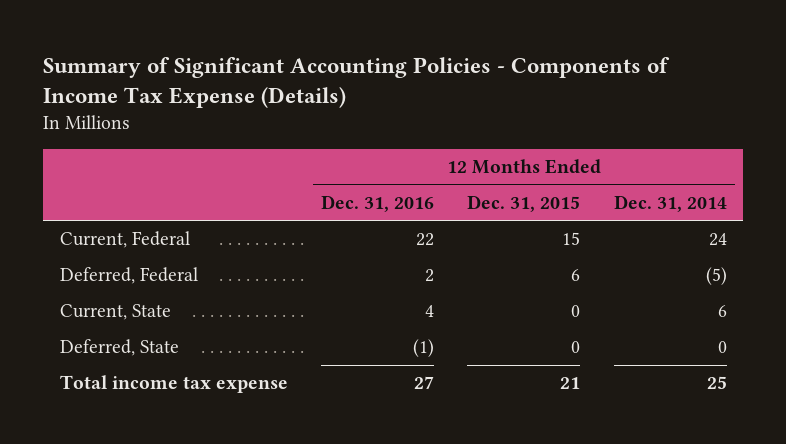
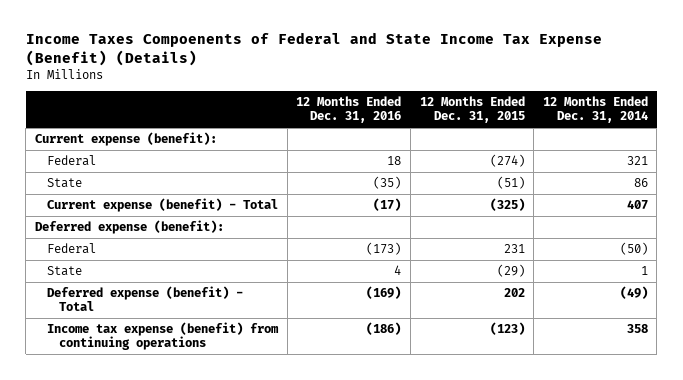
- Summary of Significant Accounting Policies - Components of Income Tax Expense (Details)
+ Income Taxes Compoenents of Federal and State Income Tax Expense (Benefit) (Details)
- Current, Federal | 22 | 15 | 24
- Deferred, Federal | 2 | 6 | (5)
- Current, State | 4 | 0 | 6
- Deferred, State | (1) | 0 | 0
- Total income tax expense | 27 | 21 | 25
+ Current expense (benefit):
+ Federal | 18 | (274) | 321
+ State | (35) | (51) | 86
+ Current expense (benefit) - Total | (17) | (325) | 407
+ Deferred expense (benefit):
+ Federal | (173) | 231 | (50)
+ State | 4 | (29) | 1
+ Deferred expense (benefit) - Total | (169) | 202 | (49)
+ Income tax expense (benefit) from continuing operations | (186) | (123) | 358

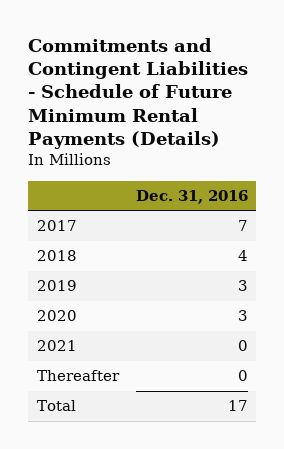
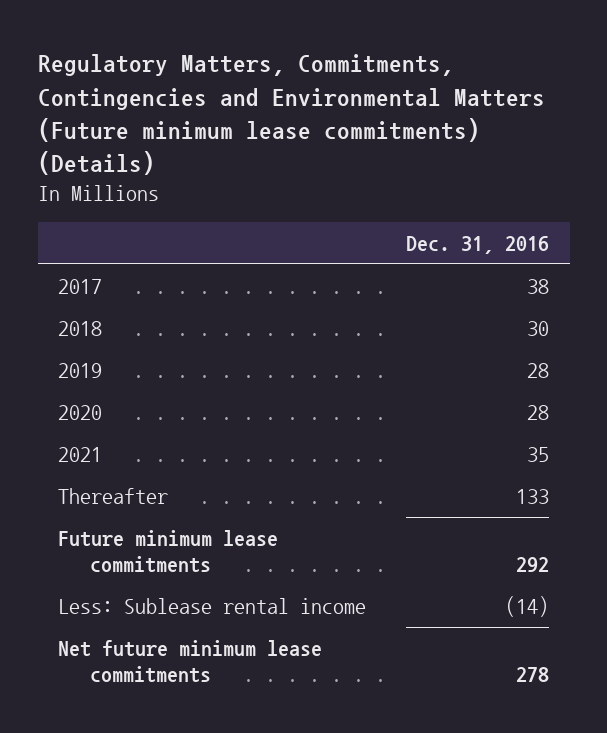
- Commitments and Contingent Liabilities - Schedule of Future Minimum Rental Payments (Details)
+ Regulatory Matters, Commitments, Contingencies and Environmental Matters (Future minimum lease commitments) (Details)
- 2017 | 7
- 2018 | 4
- 2019 | 3
- 2020 | 3
- 2021 | 0
- Thereafter | 0
- Total | 17
+ 2017 | 38
+ 2018 | 30
+ 2019 | 28
+ 2020 | 28
+ 2021 | 35
+ Thereafter | 133
+ Future minimum lease commitments | 292
+ Less: Sublease rental income | (14)
+ Net future minimum lease commitments | 278

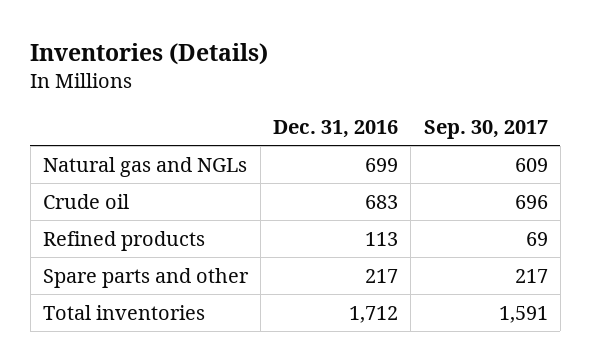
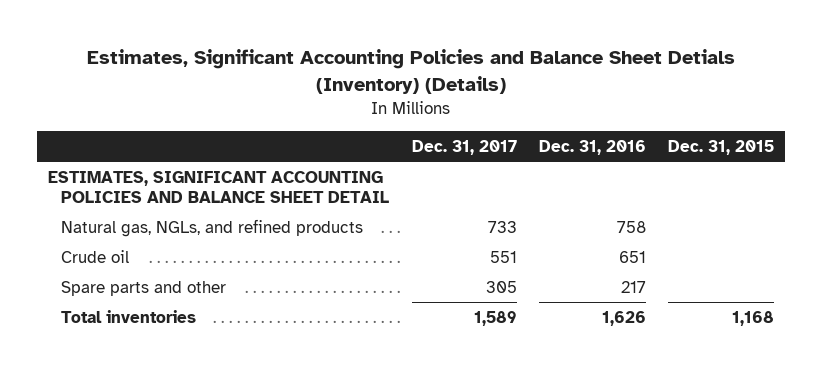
- Inventories (Details)
+ Estimates, Significant Accounting Policies and Balance Sheet Detials (Inventory) (Details)
- | Dec. 31, 2016 | Sep. 30, 2017
+ | Dec. 31, 2017 | Dec. 31, 2016 | Dec. 31, 2015
- Natural gas and NGLs | 699 | 609
- Crude oil | 683 | 696
- Refined products | 113 | 69
+ ESTIMATES, SIGNIFICANT ACCOUNTING POLICIES AND BALANCE SHEET DETAIL
+ Natural gas, NGLs, and refined products | 733 | 758 |
+ Crude oil | 551 | 651 |
- Total inventories | 1,712 | 1,591
+ Total inventories | 1,589 | 1,626 | 1,168

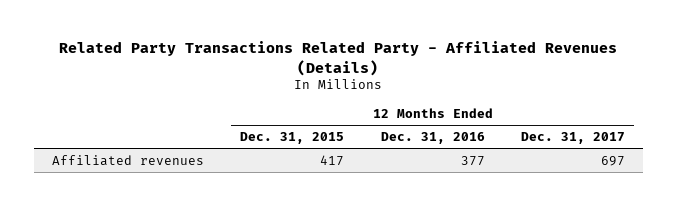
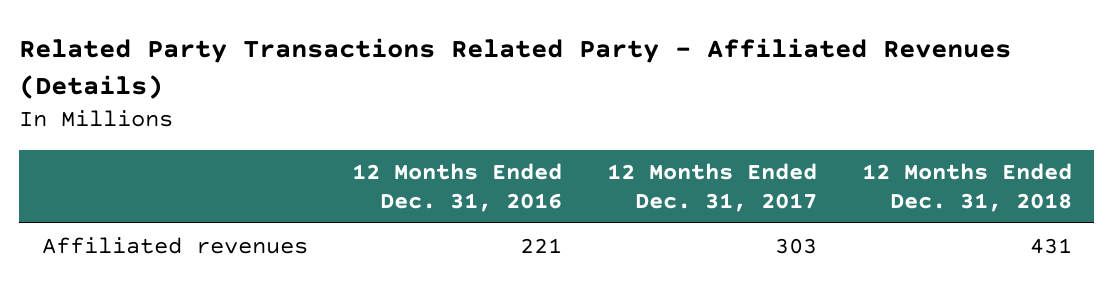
- | 12 Months Ended Dec. 31, 2015 | 12 Months Ended Dec. 31, 2016 | 12 Months Ended Dec. 31, 2017
+ | 12 Months Ended Dec. 31, 2016 | 12 Months Ended Dec. 31, 2017 | 12 Months Ended Dec. 31, 2018
- Affiliated revenues | 417 | 377 | 697
+ Affiliated revenues | 221 | 303 | 431

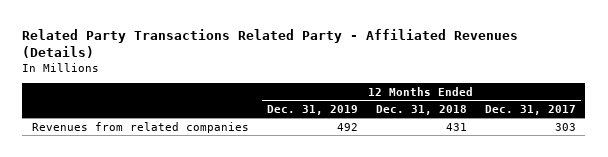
- | 12 Months Ended Dec. 31, 2016 | 12 Months Ended Dec. 31, 2017 | 12 Months Ended Dec. 31, 2018
+ | 12 Months Ended Dec. 31, 2019 | 12 Months Ended Dec. 31, 2018 | 12 Months Ended Dec. 31, 2017
- Affiliated revenues | 221 | 303 | 431
+ Revenues from related companies | 492 | 431 | 303

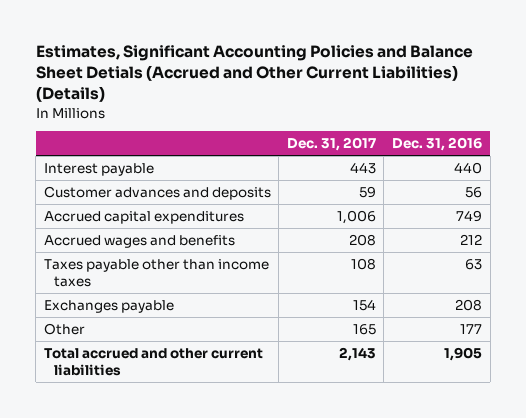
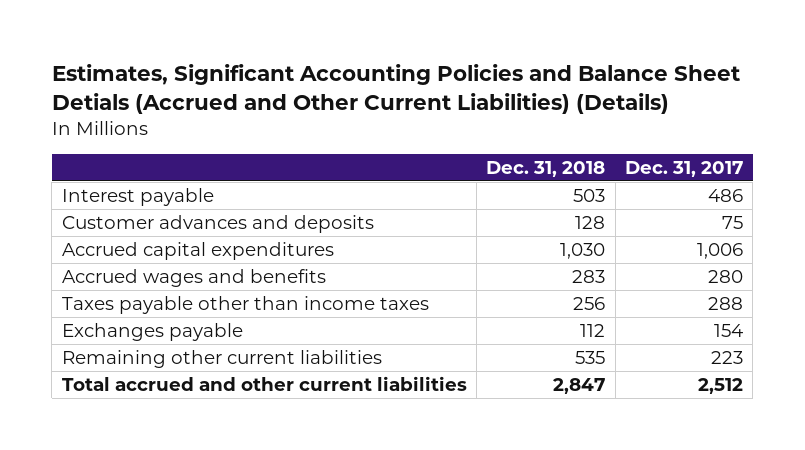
- | Dec. 31, 2017 | Dec. 31, 2016
+ | Dec. 31, 2018 | Dec. 31, 2017
- Interest payable | 443 | 440
- Customer advances and deposits | 59 | 56
+ Interest payable | 503 | 486
+ Customer advances and deposits | 128 | 75
- Accrued wages and benefits | 208 | 212
- Taxes payable other than income taxes | 108 | 63
+ Accrued wages and benefits | 283 | 280
+ Taxes payable other than income taxes | 256 | 288
- Other | 165 | 177
- Total accrued and other current liabilities | 2,143 | 1,905
+ Remaining other current liabilities | 535 | 223
+ Total accrued and other current liabilities | 2,847 | 2,512

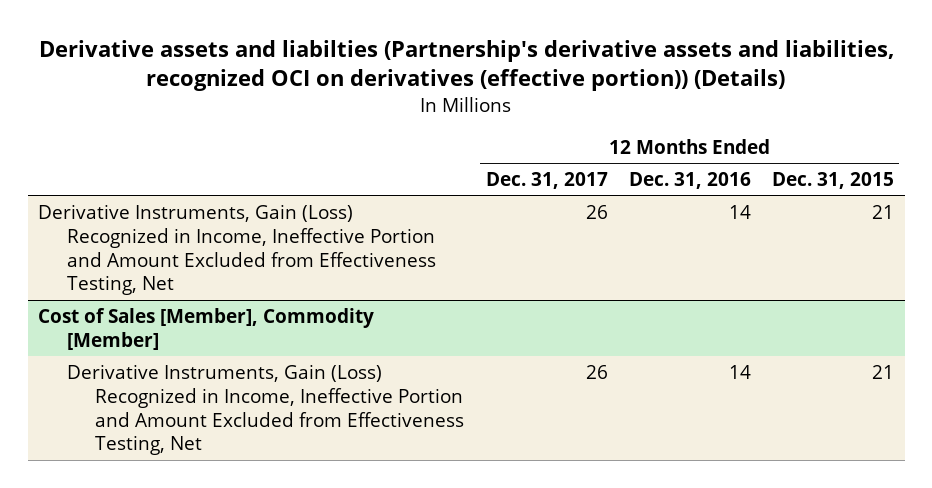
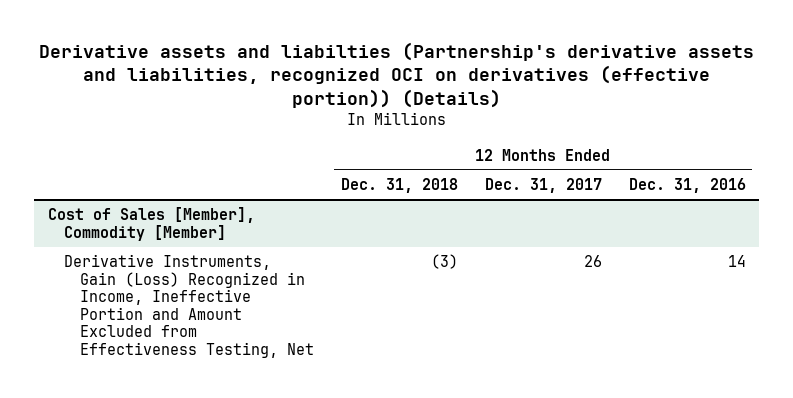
- | 12 Months Ended Dec. 31, 2017 | 12 Months Ended Dec. 31, 2016 | 12 Months Ended Dec. 31, 2015
+ | 12 Months Ended Dec. 31, 2018 | 12 Months Ended Dec. 31, 2017 | 12 Months Ended Dec. 31, 2016
- Derivative Instruments, Gain (Loss) Recognized in Income, Ineffective Portion and Amount Excluded from Effectiveness Testing, Net | 26 | 14 | 21

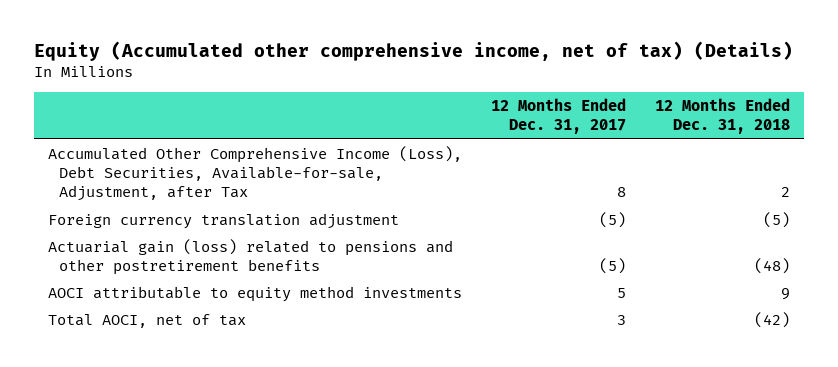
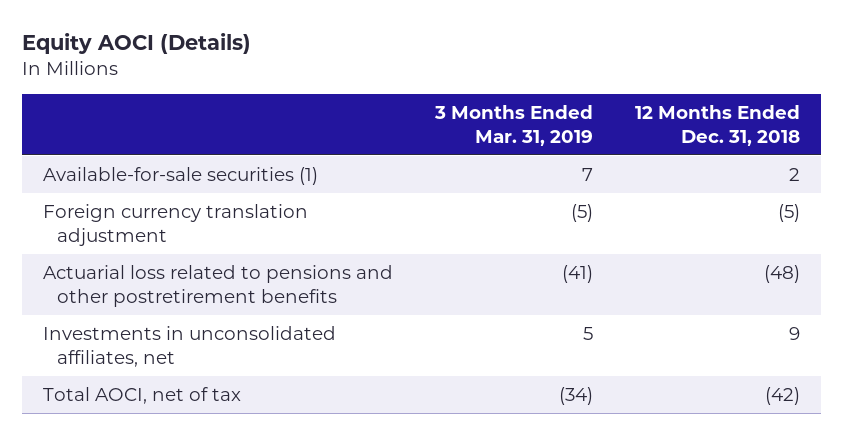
- Equity (Accumulated other comprehensive income, net of tax) (Details)
+ Equity AOCI (Details)
- | 12 Months Ended Dec. 31, 2017 | 12 Months Ended Dec. 31, 2018
+ | 3 Months Ended Mar. 31, 2019 | 12 Months Ended Dec. 31, 2018
- Accumulated Other Comprehensive Income (Loss), Debt Securities, Available-for-sale, Adjustment, after Tax | 8 | 2
+ Available-for-sale securities (1) | 7 | 2
- Actuarial gain (loss) related to pensions and other postretirement benefits | (5) | (48)
- AOCI attributable to equity method investments | 5 | 9
+ Actuarial loss related to pensions and other postretirement benefits | (41) | (48)
+ Investments in unconsolidated affiliates, net | 5 | 9

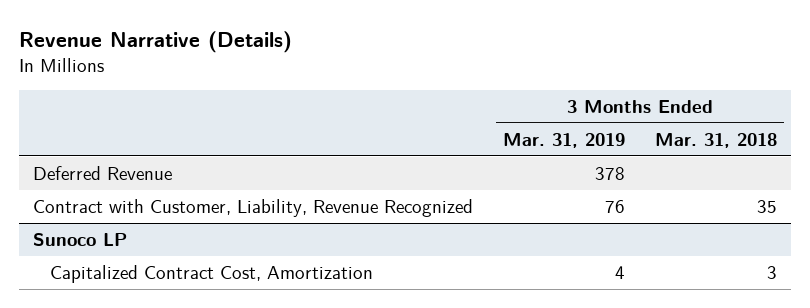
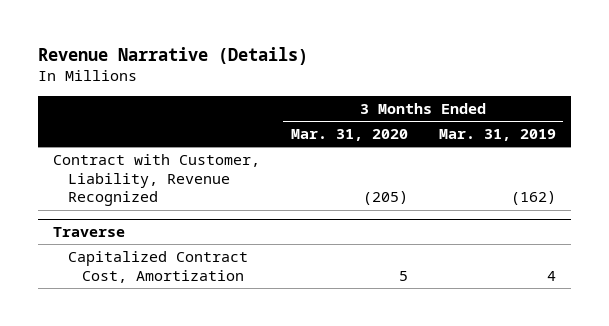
- | 3 Months Ended Mar. 31, 2019 | 3 Months Ended Mar. 31, 2018
+ | 3 Months Ended Mar. 31, 2020 | 3 Months Ended Mar. 31, 2019
- Deferred Revenue | 378 |
- Contract with Customer, Liability, Revenue Recognized | 76 | 35
- Sunoco LP
+ Contract with Customer, Liability, Revenue Recognized | (205) | (162)
+ Traverse

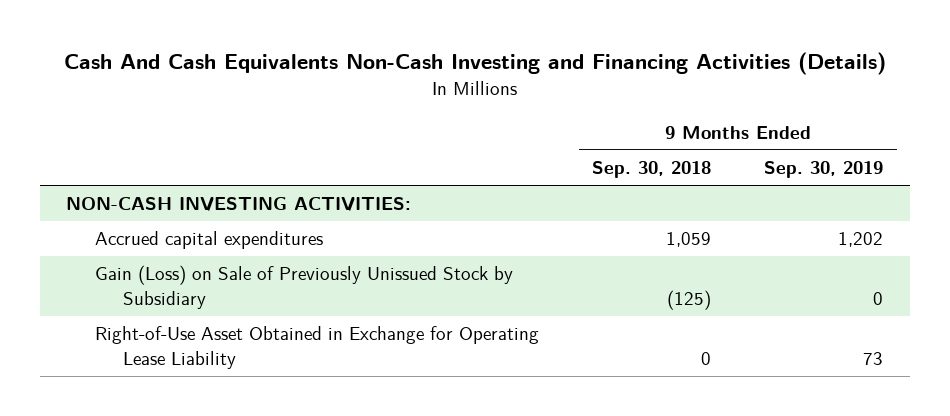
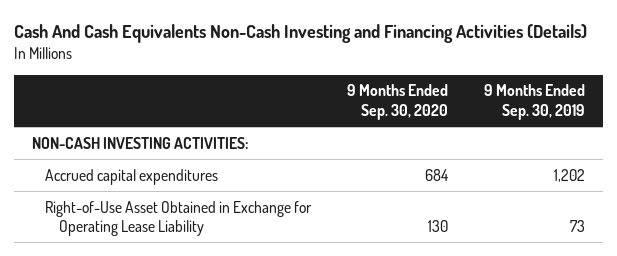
- | 9 Months Ended Sep. 30, 2018 | 9 Months Ended Sep. 30, 2019
+ | 9 Months Ended Sep. 30, 2020 | 9 Months Ended Sep. 30, 2019
- Gain (Loss) on Sale of Previously Unissued Stock by Subsidiary | (125) | 0

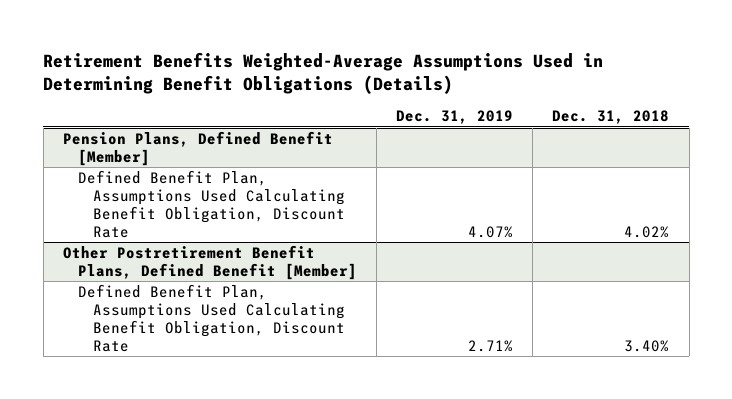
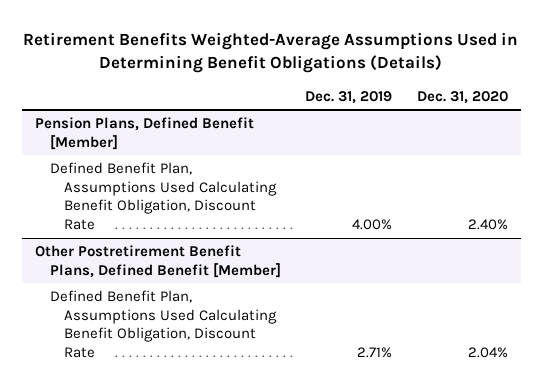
- | Dec. 31, 2019 | Dec. 31, 2018
+ | Dec. 31, 2019 | Dec. 31, 2020
@ Pension Plans, Defined Benefit [Member]
- Defined Benefit Plan, Assumptions Used Calculating Benefit Obligation, Discount Rate | 4.07% | 4.02%
+ Defined Benefit Plan, Assumptions Used Calculating Benefit Obligation, Discount Rate | 4.00% | 2.40%

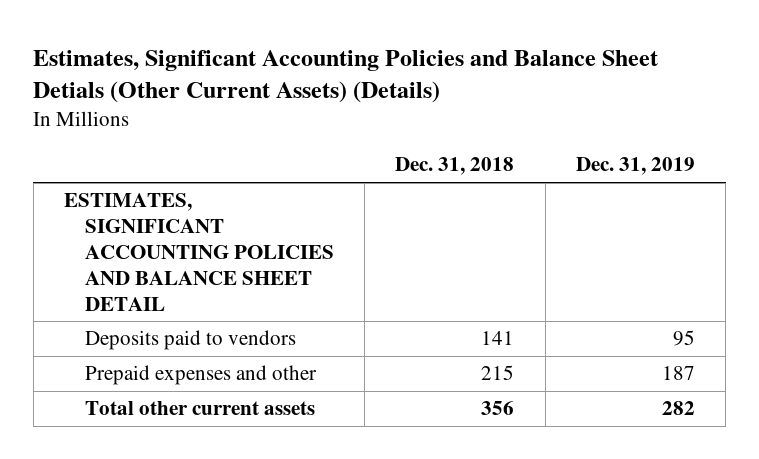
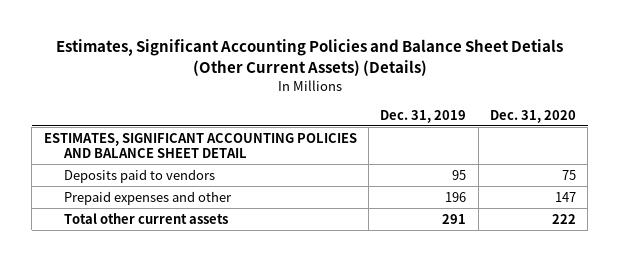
- | Dec. 31, 2018 | Dec. 31, 2019
+ | Dec. 31, 2019 | Dec. 31, 2020
- Prepaid expenses and other | 215 | 187
- Total other current assets | 356 | 282
+ Prepaid expenses and other | 196 | 147
+ Total other current assets | 291 | 222

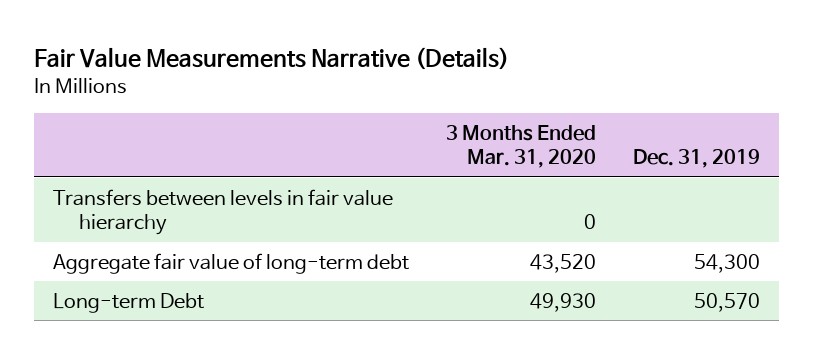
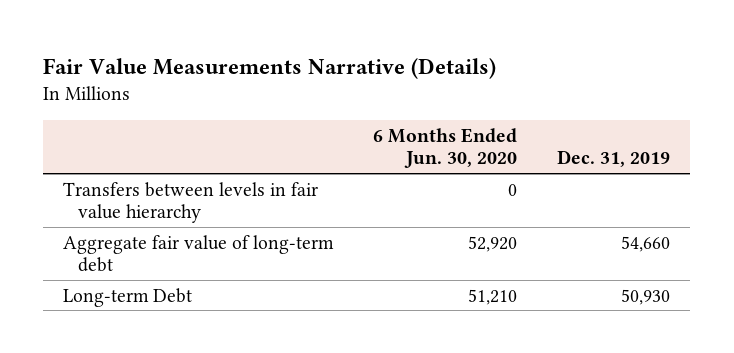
- | 3 Months Ended Mar. 31, 2020 | Dec. 31, 2019
+ | 6 Months Ended Jun. 30, 2020 | Dec. 31, 2019
- Aggregate fair value of long-term debt | 43,520 | 54,300
- Long-term Debt | 49,930 | 50,570
+ Aggregate fair value of long-term debt | 52,920 | 54,660
+ Long-term Debt | 51,210 | 50,930

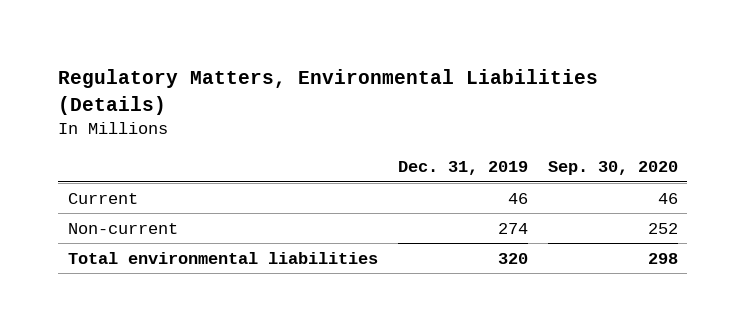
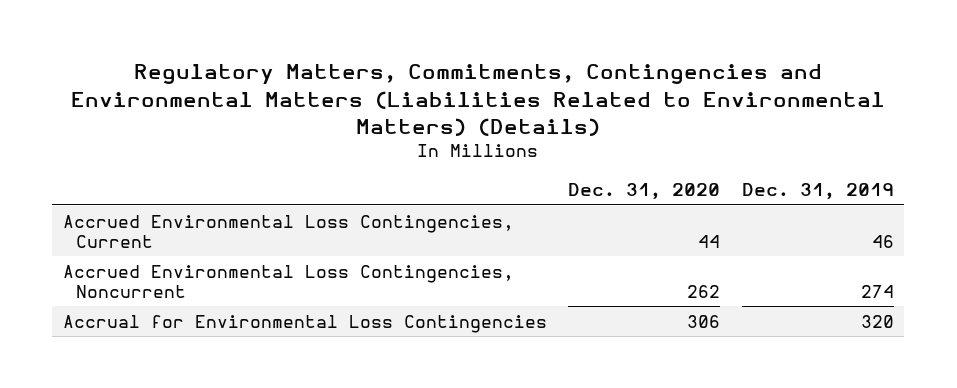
- Regulatory Matters, Environmental Liabilities (Details)
+ Regulatory Matters, Commitments, Contingencies and Environmental Matters (Liabilities Related to Environmental Matters) (Details)
- | Dec. 31, 2019 | Sep. 30, 2020
+ | Dec. 31, 2020 | Dec. 31, 2019
- Current | 46 | 46
- Non-current | 274 | 252
- Total environmental liabilities | 320 | 298
+ Accrued Environmental Loss Contingencies, Current | 44 | 46
+ Accrued Environmental Loss Contingencies, Noncurrent | 262 | 274
+ Accrual for Environmental Loss Contingencies | 306 | 320

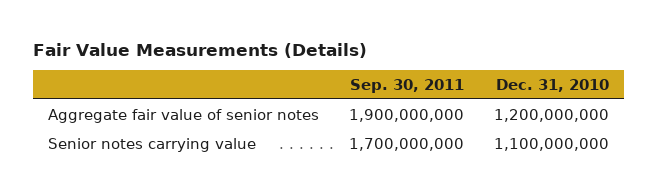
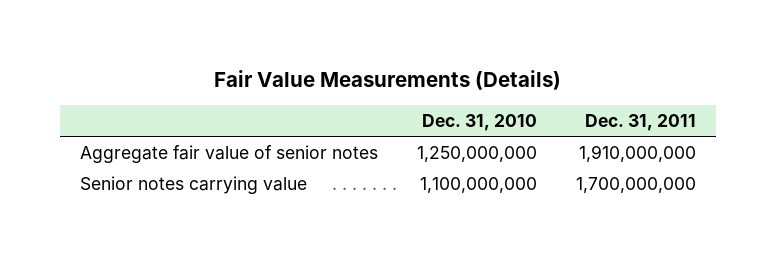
- | Sep. 30, 2011 | Dec. 31, 2010
+ | Dec. 31, 2010 | Dec. 31, 2011
- Aggregate fair value of senior notes | 1,900,000,000 | 1,200,000,000
+ Aggregate fair value of senior notes | 1,250,000,000 | 1,910,000,000

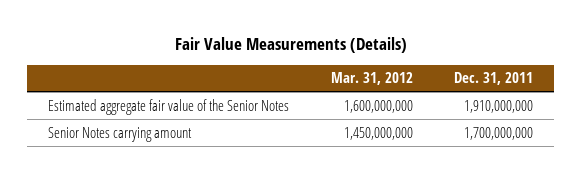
- | Dec. 31, 2010 | Dec. 31, 2011
+ | Mar. 31, 2012 | Dec. 31, 2011
- Aggregate fair value of senior notes | 1,250,000,000 | 1,910,000,000
- Senior notes carrying value | 1,100,000,000 | 1,700,000,000
+ Estimated aggregate fair value of the Senior Notes | 1,600,000,000 | 1,910,000,000
+ Senior Notes carrying amount | 1,450,000,000 | 1,700,000,000

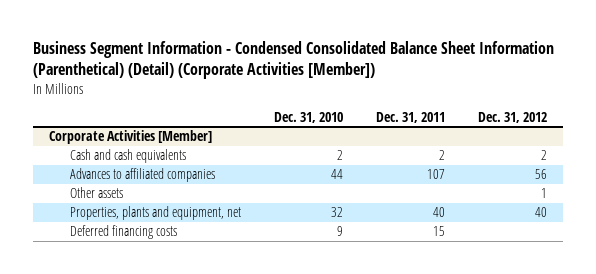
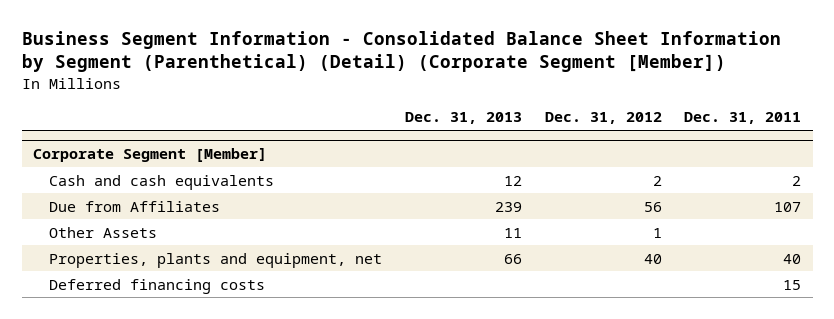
- Business Segment Information - Condensed Consolidated Balance Sheet Information (Parenthetical) (Detail) (Corporate Activities [Member])
+ Business Segment Information - Consolidated Balance Sheet Information by Segment (Parenthetical) (Detail) (Corporate Segment [Member])
- | Dec. 31, 2010 | Dec. 31, 2011 | Dec. 31, 2012
+ | Dec. 31, 2013 | Dec. 31, 2012 | Dec. 31, 2011
- Corporate Activities [Member]
+ Corporate Segment [Member]
- Advances to affiliated companies | 44 | 107 | 56
- Other assets | | | 1
+ Due from Affiliates | 239 | 56 | 107
+ Other Assets | 11 | 1 |

